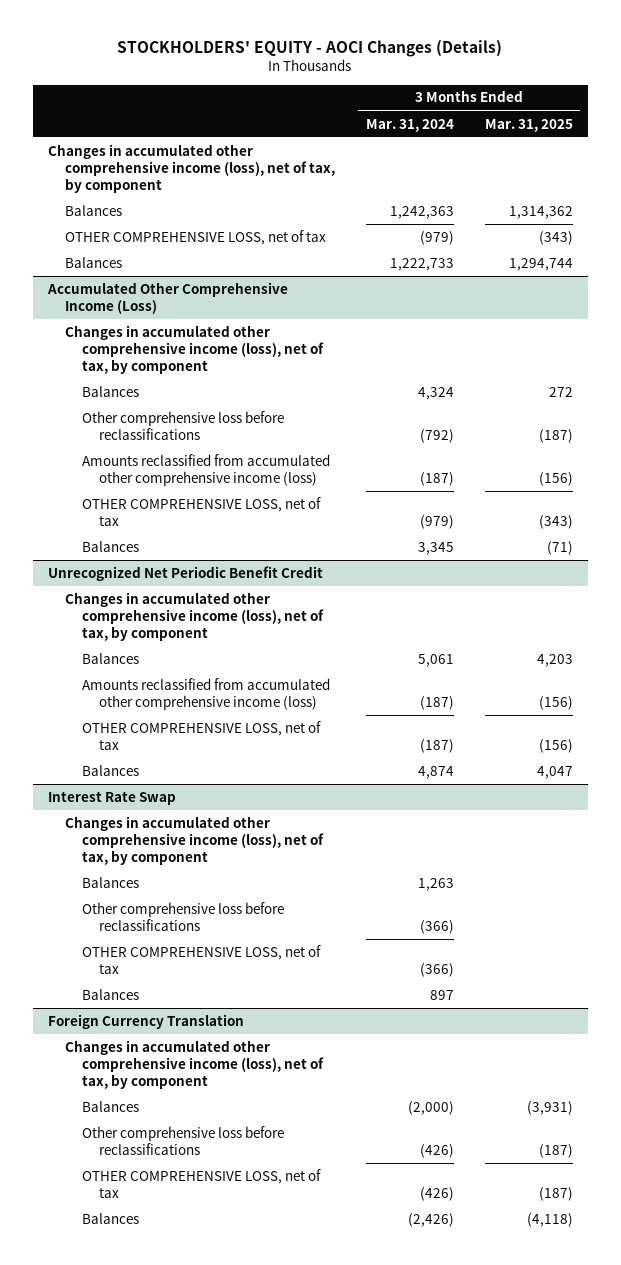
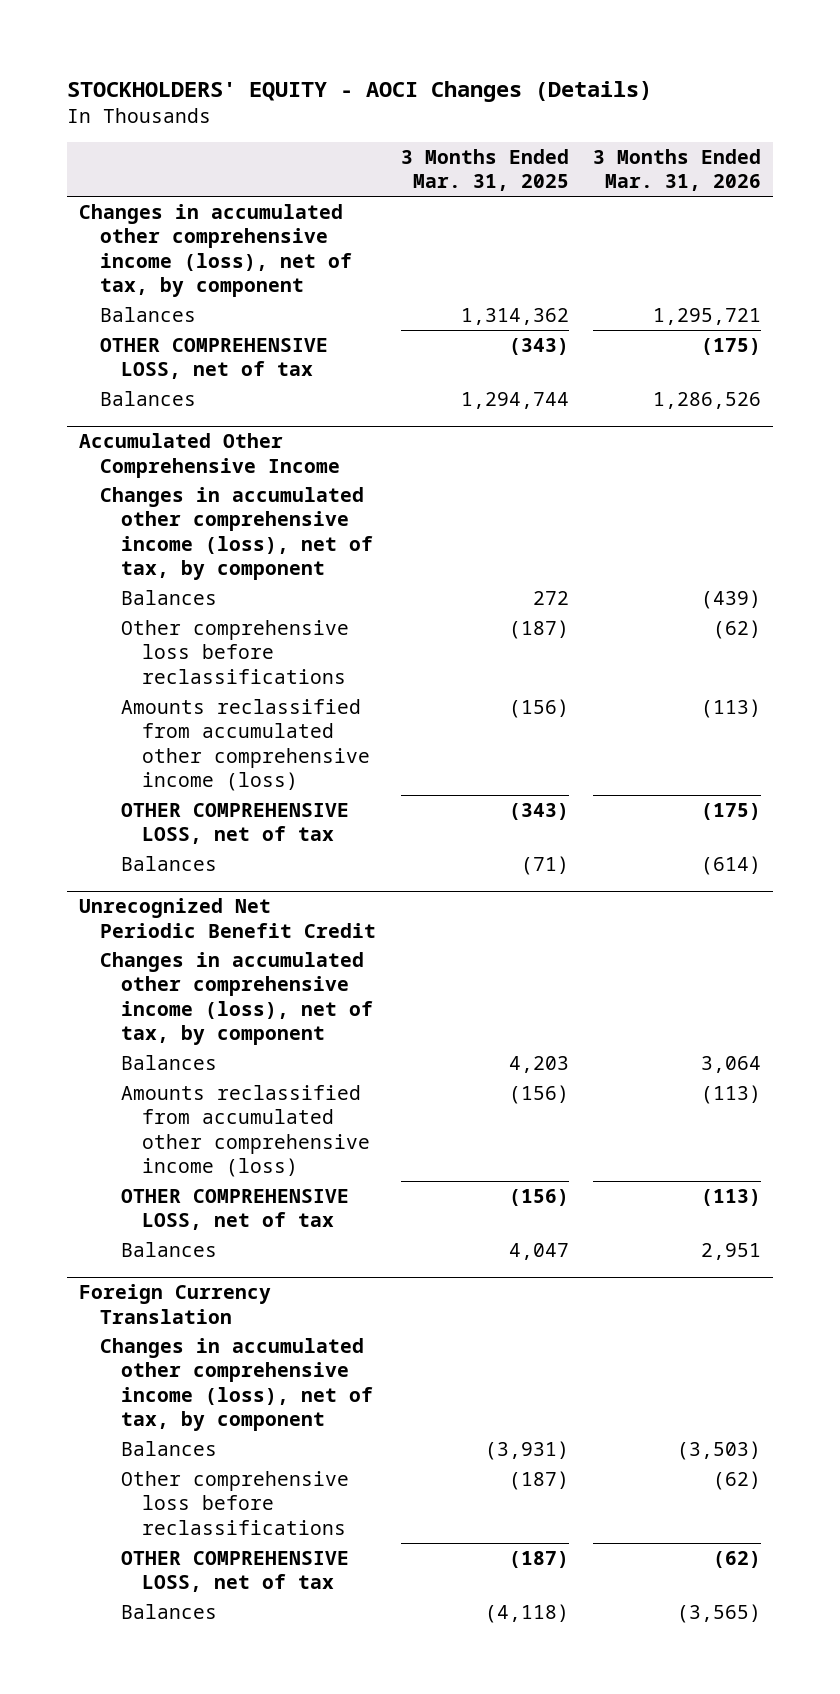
- | 3 Months Ended Mar. 31, 2024 | 3 Months Ended Mar. 31, 2025
+ | 3 Months Ended Mar. 31, 2025 | 3 Months Ended Mar. 31, 2026
- Accumulated Other Comprehensive Income (Loss)
+ Accumulated Other Comprehensive Income
- Interest Rate Swap
- Changes in accumulated other comprehensive income (loss), net of tax, by component
- Balances | 1,263 |
- Other comprehensive loss before reclassifications | (366) |
- OTHER COMPREHENSIVE LOSS, net of tax | (366) |
- Balances | 897 |

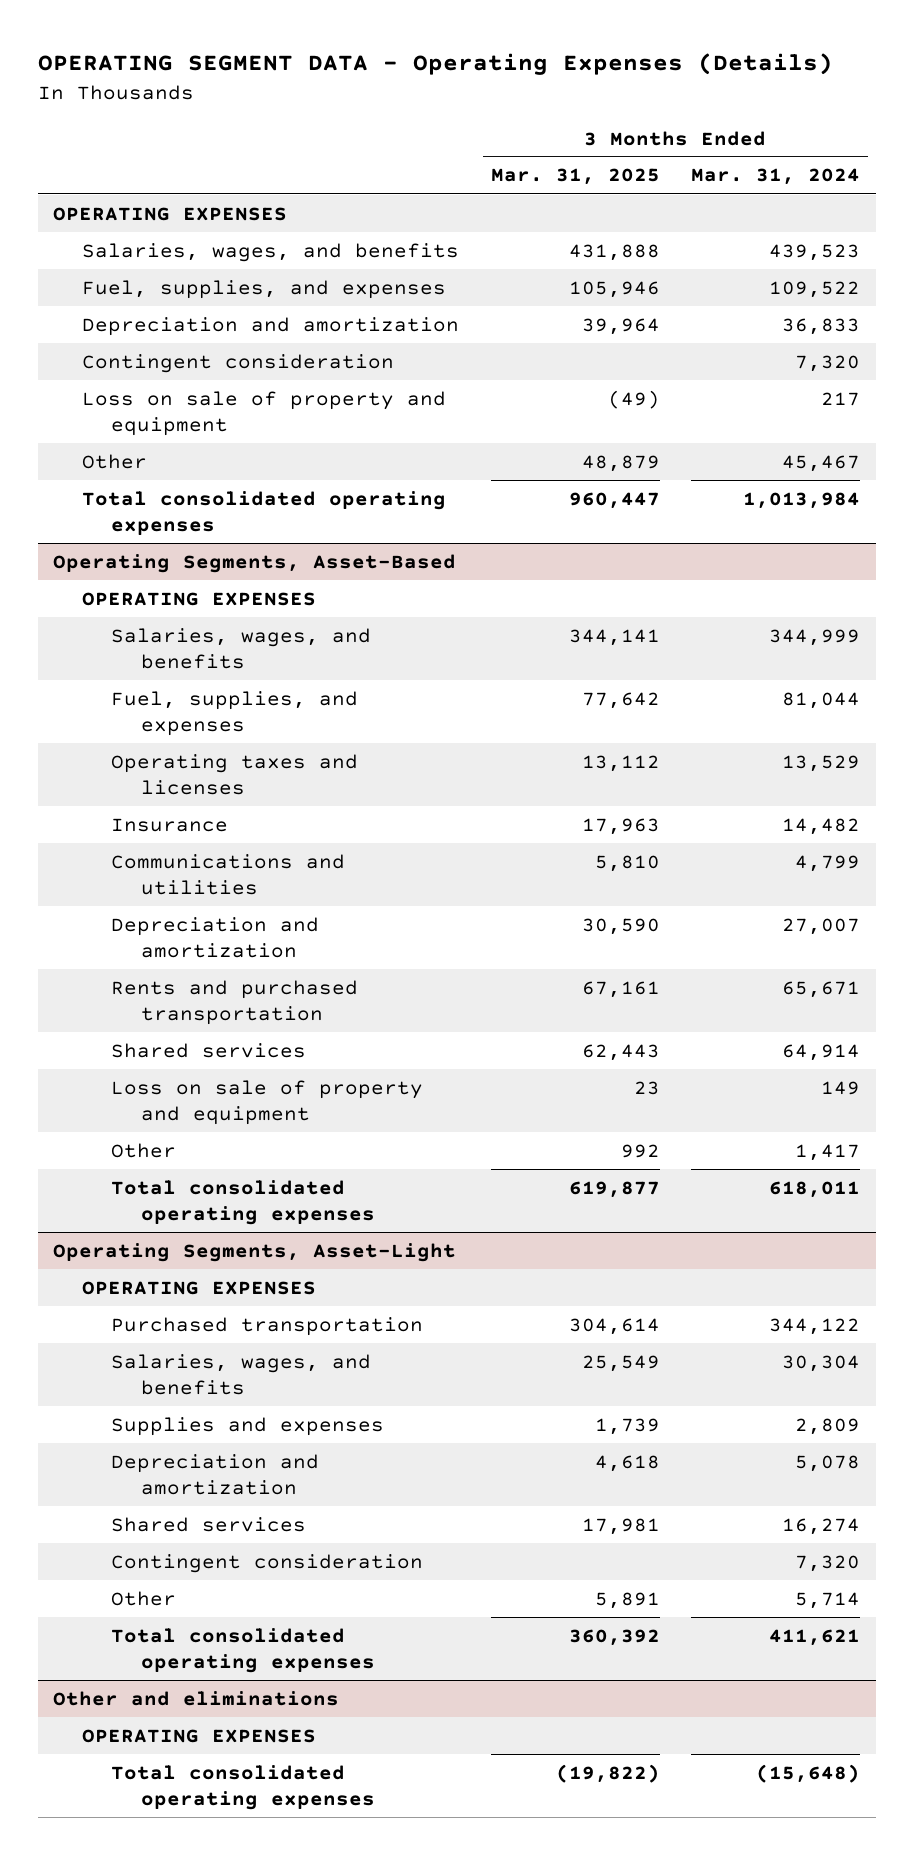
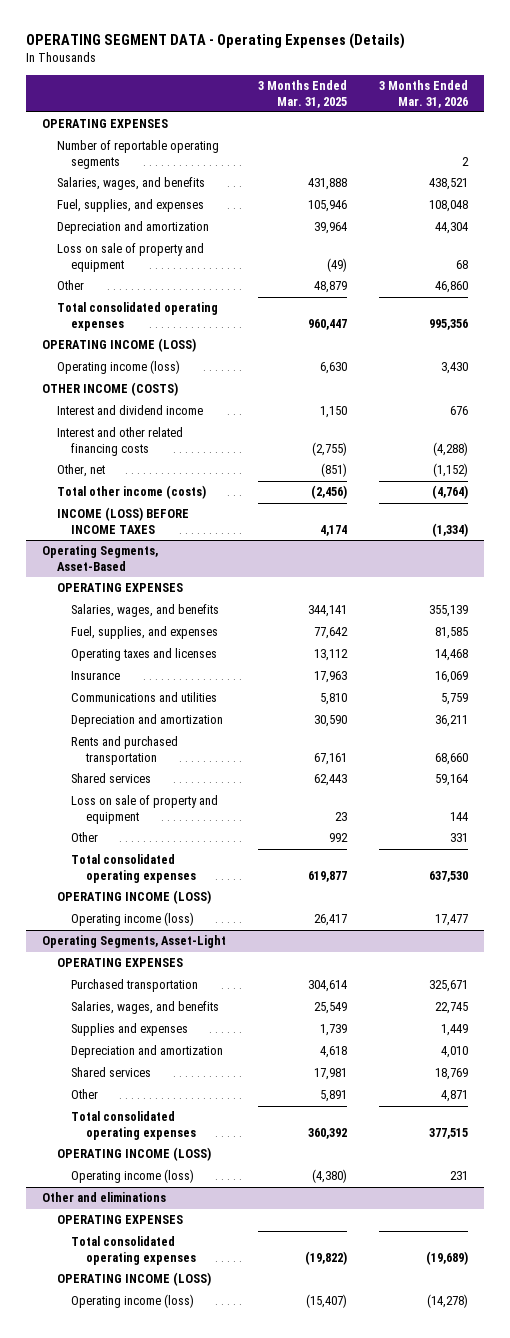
- | 3 Months Ended Mar. 31, 2025 | 3 Months Ended Mar. 31, 2024
+ | 3 Months Ended Mar. 31, 2025 | 3 Months Ended Mar. 31, 2026
+ Number of reportable operating segments | | 2
- Contingent consideration | | 7,320
+ OPERATING INCOME (LOSS)
+ Operating income (loss) | 6,630 | 3,430
+ OTHER INCOME (COSTS)
+ Interest and dividend income | 1,150 | 676
+ Interest and other related financing costs | (2,755) | (4,288)
+ Other, net | (851) | (1,152)
+ Total other income (costs) | (2,456) | (4,764)
+ INCOME (LOSS) BEFORE INCOME TAXES | 4,174 | (1,334)
@ Operating Segments, Asset-Based
+ OPERATING INCOME (LOSS)
+ Operating income (loss) | 26,417 | 17,477
@ Operating Segments, Asset-Light
- Contingent consideration | | 7,320
+ OPERATING INCOME (LOSS)
+ Operating income (loss) | (4,380) | 231
@ Other and eliminations
+ OPERATING INCOME (LOSS)
+ Operating income (loss) | (15,407) | (14,278)

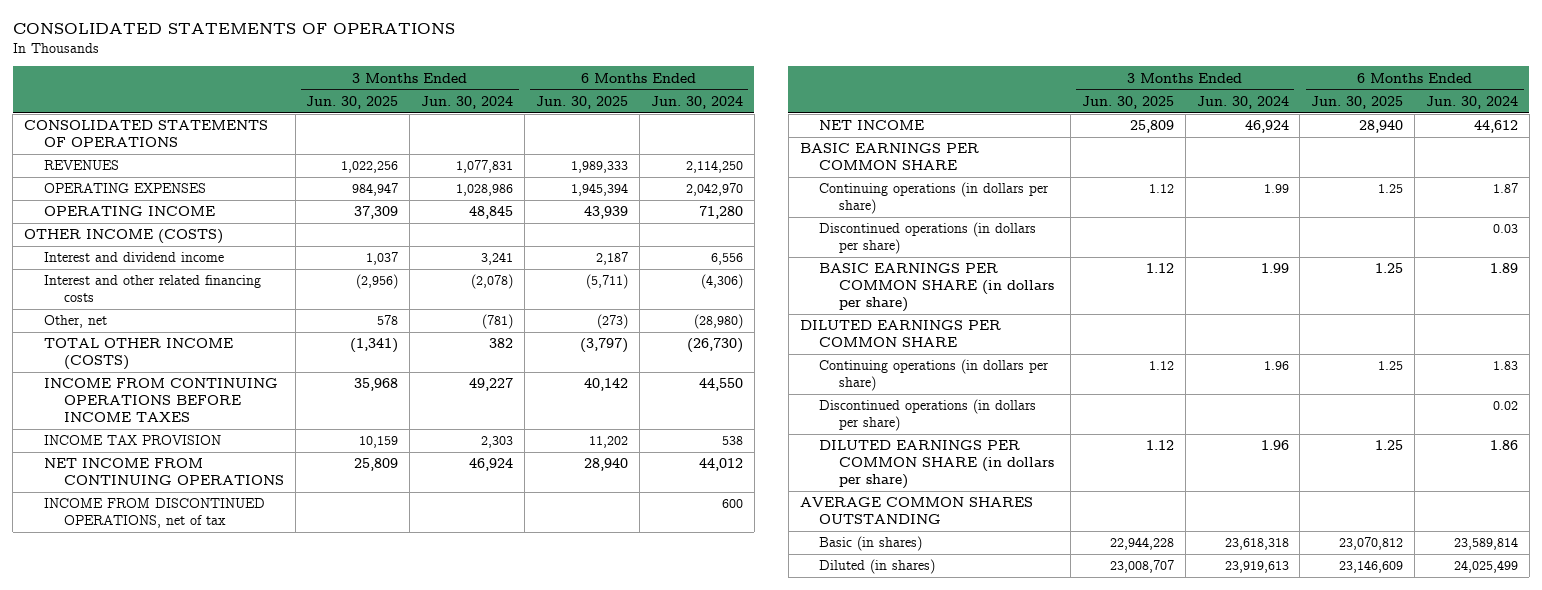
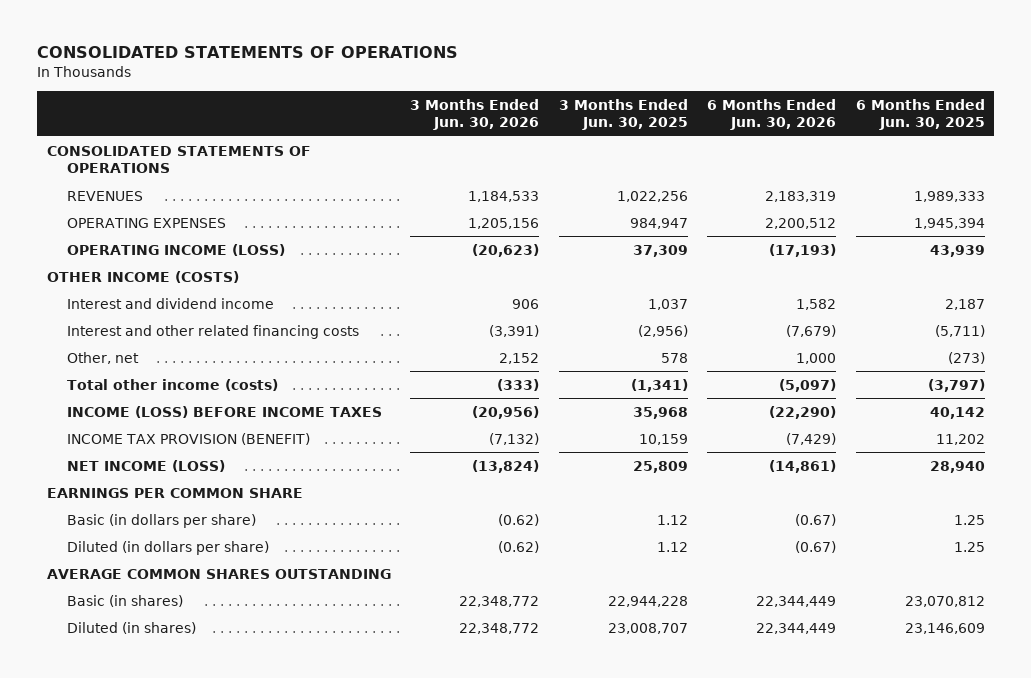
- | 3 Months Ended Jun. 30, 2025 | 3 Months Ended Jun. 30, 2024 | 6 Months Ended Jun. 30, 2025 | 6 Months Ended Jun. 30, 2024
+ | 3 Months Ended Jun. 30, 2026 | 3 Months Ended Jun. 30, 2025 | 6 Months Ended Jun. 30, 2026 | 6 Months Ended Jun. 30, 2025
- OPERATING INCOME | 37,309 | 48,845 | 43,939 | 71,280
+ OPERATING INCOME (LOSS) | (20,623) | 37,309 | (17,193) | 43,939
- TOTAL OTHER INCOME (COSTS) | (1,341) | 382 | (3,797) | (26,730)
- INCOME FROM CONTINUING OPERATIONS BEFORE INCOME TAXES | 35,968 | 49,227 | 40,142 | 44,550
- INCOME TAX PROVISION | 10,159 | 2,303 | 11,202 | 538
- NET INCOME FROM CONTINUING OPERATIONS | 25,809 | 46,924 | 28,940 | 44,012
- INCOME FROM DISCONTINUED OPERATIONS, net of tax | | | | 600
- NET INCOME | 25,809 | 46,924 | 28,940 | 44,612
- BASIC EARNINGS PER COMMON SHARE
- Continuing operations (in dollars per share) | 1.12 | 1.99 | 1.25 | 1.87
- Discontinued operations (in dollars per share) | | | | 0.03
- BASIC EARNINGS PER COMMON SHARE (in dollars per share) | 1.12 | 1.99 | 1.25 | 1.89
- DILUTED EARNINGS PER COMMON SHARE
- Continuing operations (in dollars per share) | 1.12 | 1.96 | 1.25 | 1.83
- Discontinued operations (in dollars per share) | | | | 0.02
- DILUTED EARNINGS PER COMMON SHARE (in dollars per share) | 1.12 | 1.96 | 1.25 | 1.86
+ Total other income (costs) | (333) | (1,341) | (5,097) | (3,797)
+ INCOME (LOSS) BEFORE INCOME TAXES | (20,956) | 35,968 | (22,290) | 40,142
+ INCOME TAX PROVISION (BENEFIT) | (7,132) | 10,159 | (7,429) | 11,202
+ NET INCOME (LOSS) | (13,824) | 25,809 | (14,861) | 28,940
+ EARNINGS PER COMMON SHARE
+ Basic (in dollars per share) | (0.62) | 1.12 | (0.67) | 1.25
+ Diluted (in dollars per share) | (0.62) | 1.12 | (0.67) | 1.25

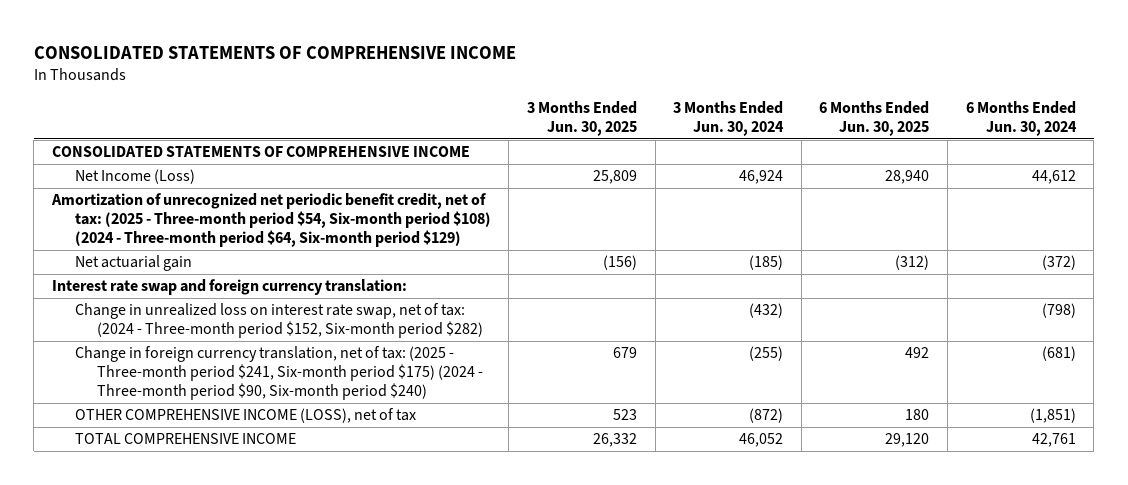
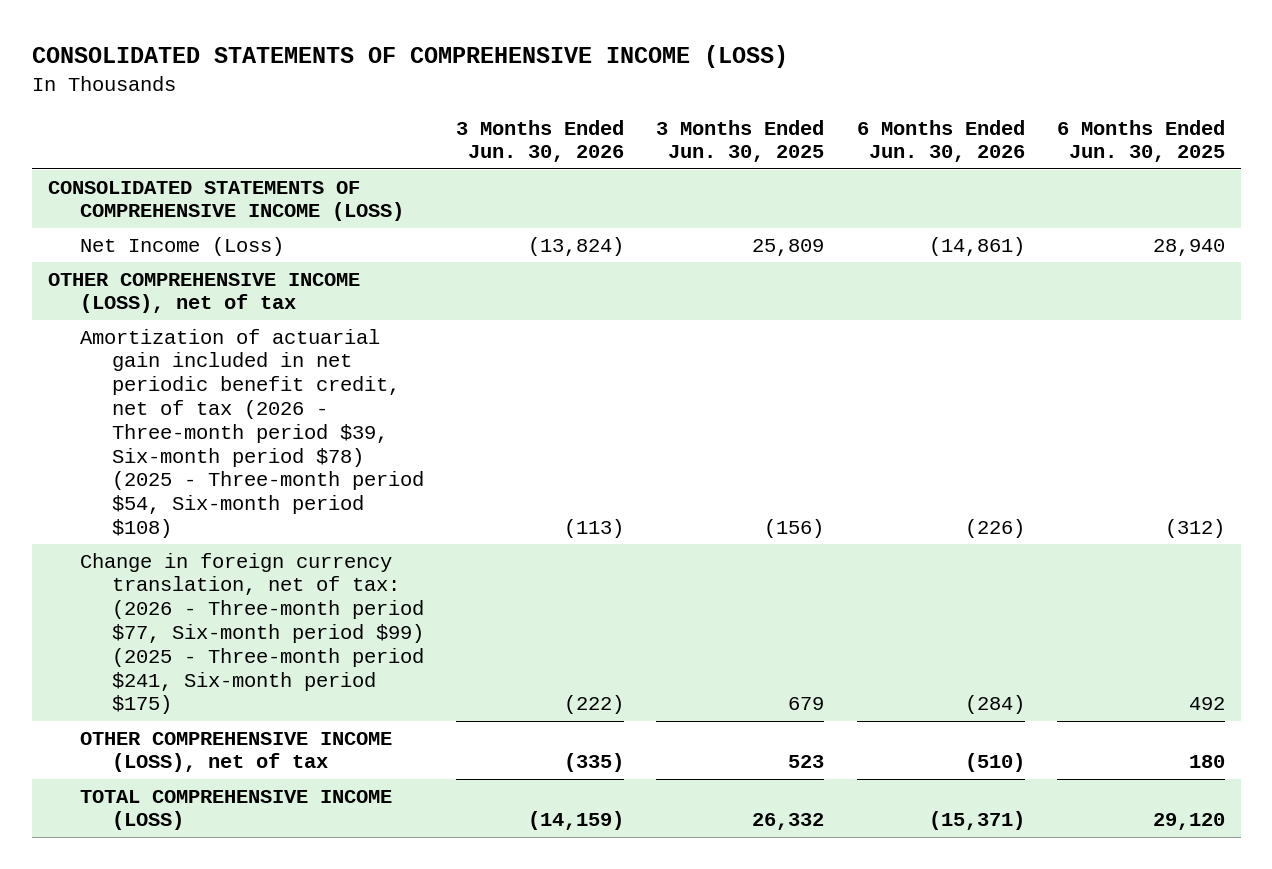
- CONSOLIDATED STATEMENTS OF COMPREHENSIVE INCOME
+ CONSOLIDATED STATEMENTS OF COMPREHENSIVE INCOME (LOSS)
- | 3 Months Ended Jun. 30, 2025 | 3 Months Ended Jun. 30, 2024 | 6 Months Ended Jun. 30, 2025 | 6 Months Ended Jun. 30, 2024
+ | 3 Months Ended Jun. 30, 2026 | 3 Months Ended Jun. 30, 2025 | 6 Months Ended Jun. 30, 2026 | 6 Months Ended Jun. 30, 2025
- CONSOLIDATED STATEMENTS OF COMPREHENSIVE INCOME
+ CONSOLIDATED STATEMENTS OF COMPREHENSIVE INCOME (LOSS)
- Amortization of unrecognized net periodic benefit credit, net of tax: (2025 - Three-month period $54, Six-month period $108) (2024 - Three-month period $64, Six-month period $129)
- Net actuarial gain | (156) | (185) | (312) | (372)
- Interest rate swap and foreign currency translation:
- Change in unrealized loss on interest rate swap, net of tax: (2024 - Three-month period $152, Six-month period $282) | | (432) | | (798)
- Change in foreign currency translation, net of tax: (2025 - Three-month period $241, Six-month period $175) (2024 - Three-month period $90, Six-month period $240) | 679 | (255) | 492 | (681)
+ OTHER COMPREHENSIVE INCOME (LOSS), net of tax
+ Amortization of actuarial gain included in net periodic benefit credit, net of tax (2026 - Three-month period $39, Six-month period $78) (2025 - Three-month period $54, Six-month period $108) | (113) | (156) | (226) | (312)
+ Change in foreign currency translation, net of tax: (2026 - Three-month period $77, Six-month period $99) (2025 - Three-month period $241, Six-month period $175) | (222) | 679 | (284) | 492
- TOTAL COMPREHENSIVE INCOME | 26,332 | 46,052 | 29,120 | 42,761
+ TOTAL COMPREHENSIVE INCOME (LOSS) | (14,159) | 26,332 | (15,371) | 29,120

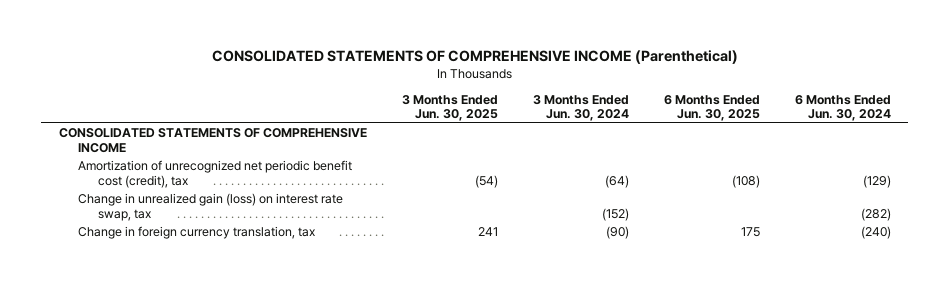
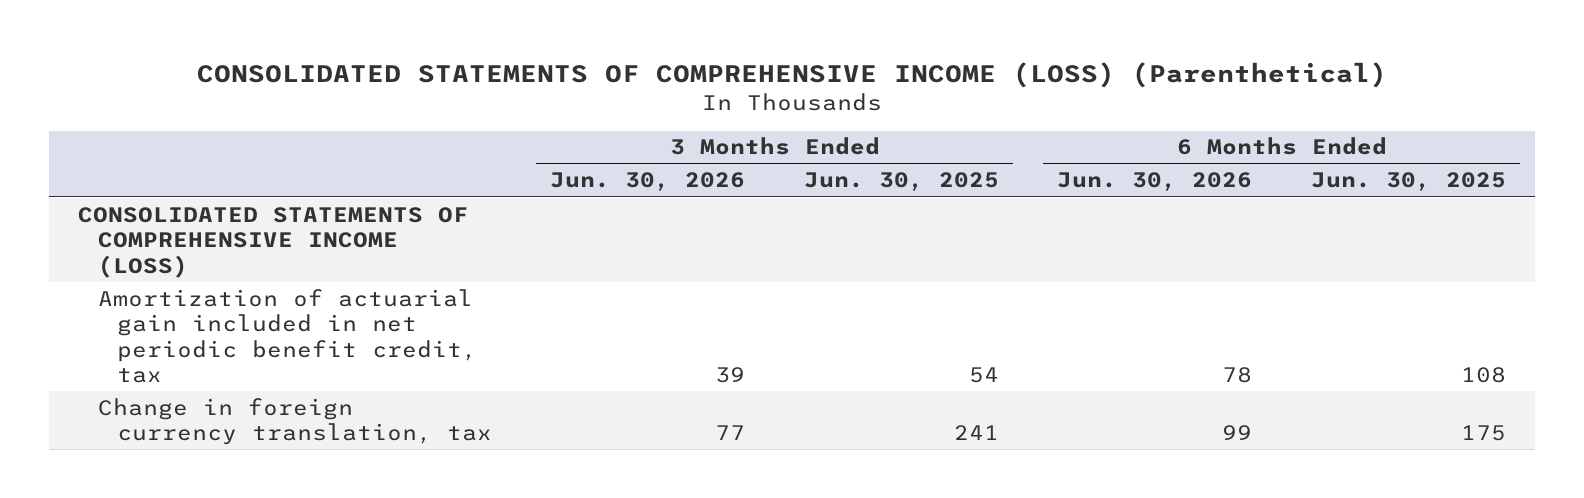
- CONSOLIDATED STATEMENTS OF COMPREHENSIVE INCOME (Parenthetical)
+ CONSOLIDATED STATEMENTS OF COMPREHENSIVE INCOME (LOSS) (Parenthetical)
- | 3 Months Ended Jun. 30, 2025 | 3 Months Ended Jun. 30, 2024 | 6 Months Ended Jun. 30, 2025 | 6 Months Ended Jun. 30, 2024
+ | 3 Months Ended Jun. 30, 2026 | 3 Months Ended Jun. 30, 2025 | 6 Months Ended Jun. 30, 2026 | 6 Months Ended Jun. 30, 2025
- CONSOLIDATED STATEMENTS OF COMPREHENSIVE INCOME
- Amortization of unrecognized net periodic benefit cost (credit), tax | (54) | (64) | (108) | (129)
- Change in unrealized gain (loss) on interest rate swap, tax | | (152) | | (282)
+ CONSOLIDATED STATEMENTS OF COMPREHENSIVE INCOME (LOSS)
+ Amortization of actuarial gain included in net periodic benefit credit, tax | 39 | 54 | 78 | 108

